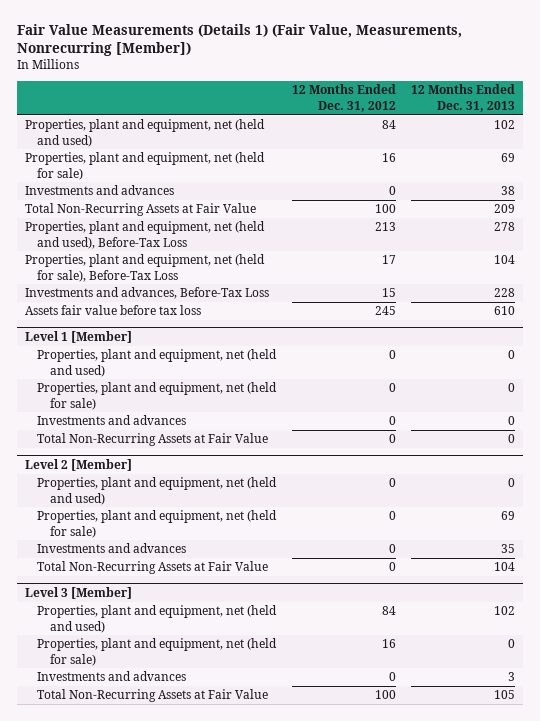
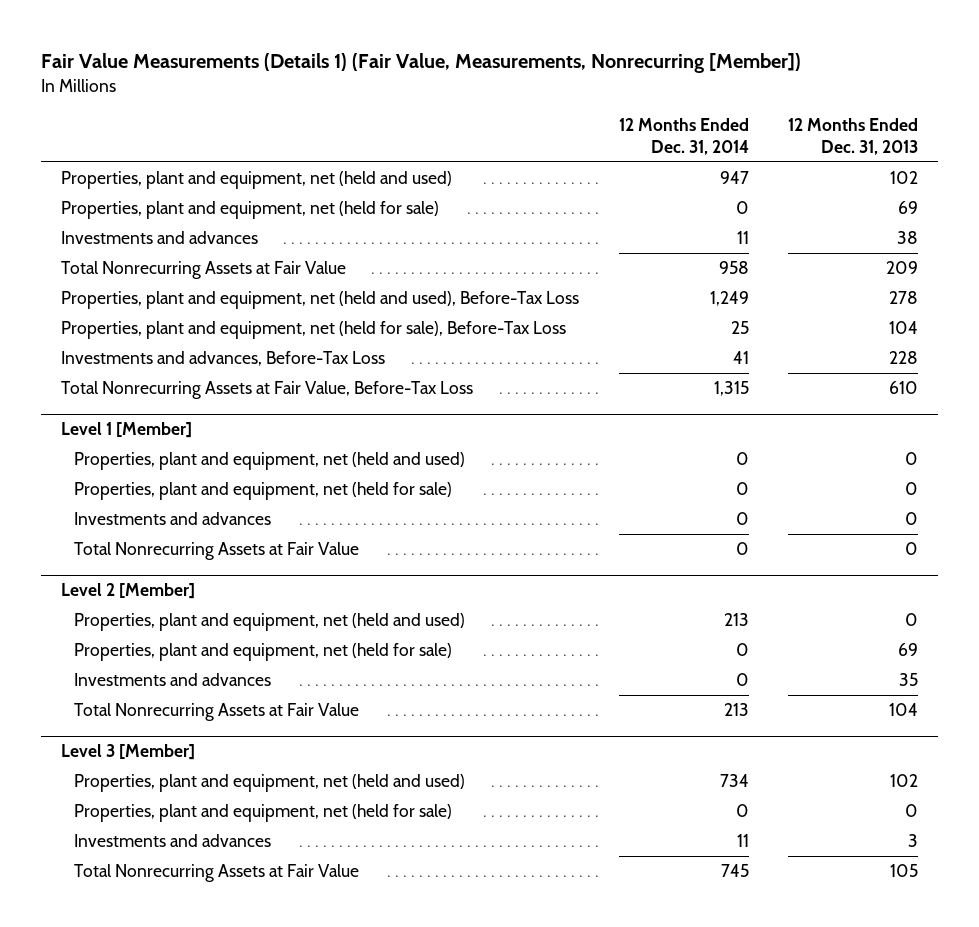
- | 12 Months Ended Dec. 31, 2012 | 12 Months Ended Dec. 31, 2013
+ | 12 Months Ended Dec. 31, 2014 | 12 Months Ended Dec. 31, 2013
- Total Non-Recurring Assets at Fair Value | 100 | 209
+ Total Nonrecurring Assets at Fair Value | 958 | 209
- Assets fair value before tax loss | 245 | 610
+ Total Nonrecurring Assets at Fair Value, Before-Tax Loss | 1,315 | 610
@ Level 1 [Member]
- Total Non-Recurring Assets at Fair Value | 0 | 0
+ Total Nonrecurring Assets at Fair Value | 0 | 0
@ Level 2 [Member]
- Total Non-Recurring Assets at Fair Value | 0 | 104
+ Total Nonrecurring Assets at Fair Value | 213 | 104
@ Level 3 [Member]
- Total Non-Recurring Assets at Fair Value | 100 | 105
+ Total Nonrecurring Assets at Fair Value | 745 | 105

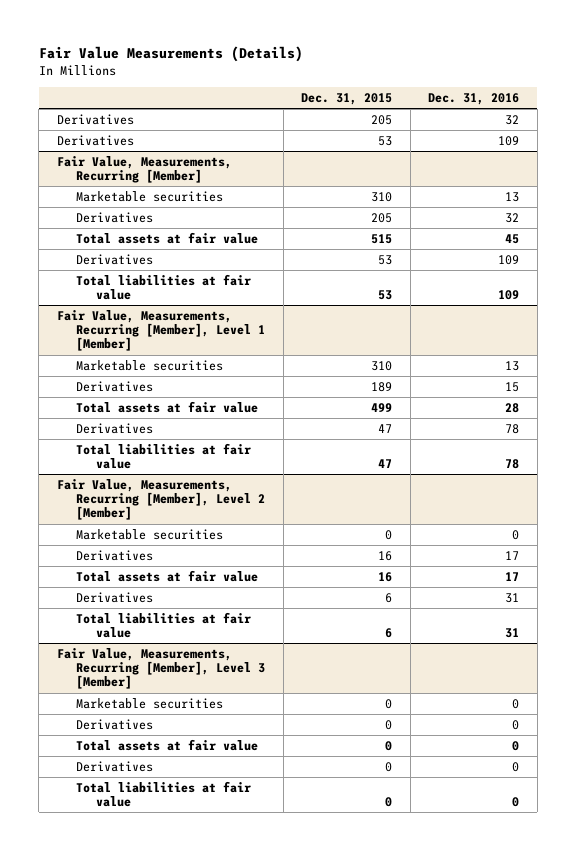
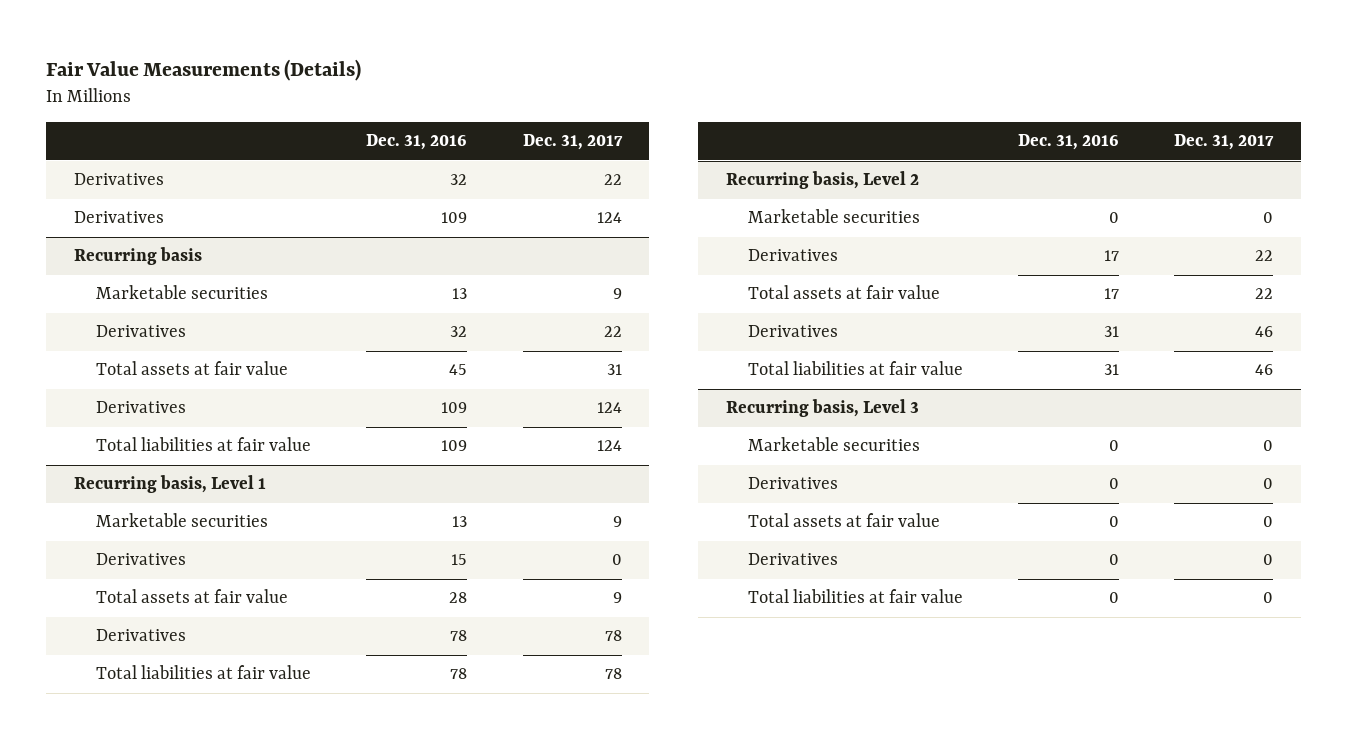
- | Dec. 31, 2015 | Dec. 31, 2016
+ | Dec. 31, 2016 | Dec. 31, 2017
- Fair Value, Measurements, Recurring [Member]
+ Recurring basis
- Fair Value, Measurements, Recurring [Member], Level 1 [Member]
+ Recurring basis, Level 1
- Fair Value, Measurements, Recurring [Member], Level 2 [Member]
+ Recurring basis, Level 2
- Fair Value, Measurements, Recurring [Member], Level 3 [Member]
+ Recurring basis, Level 3

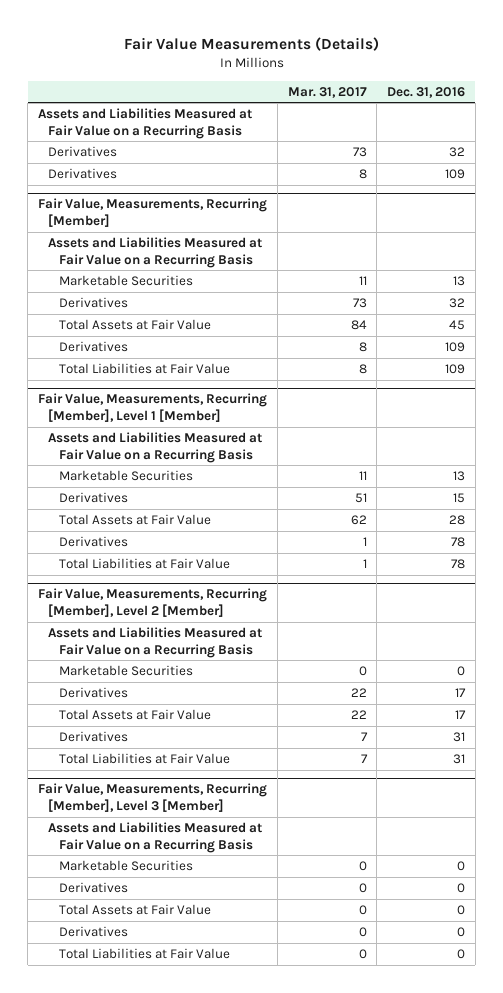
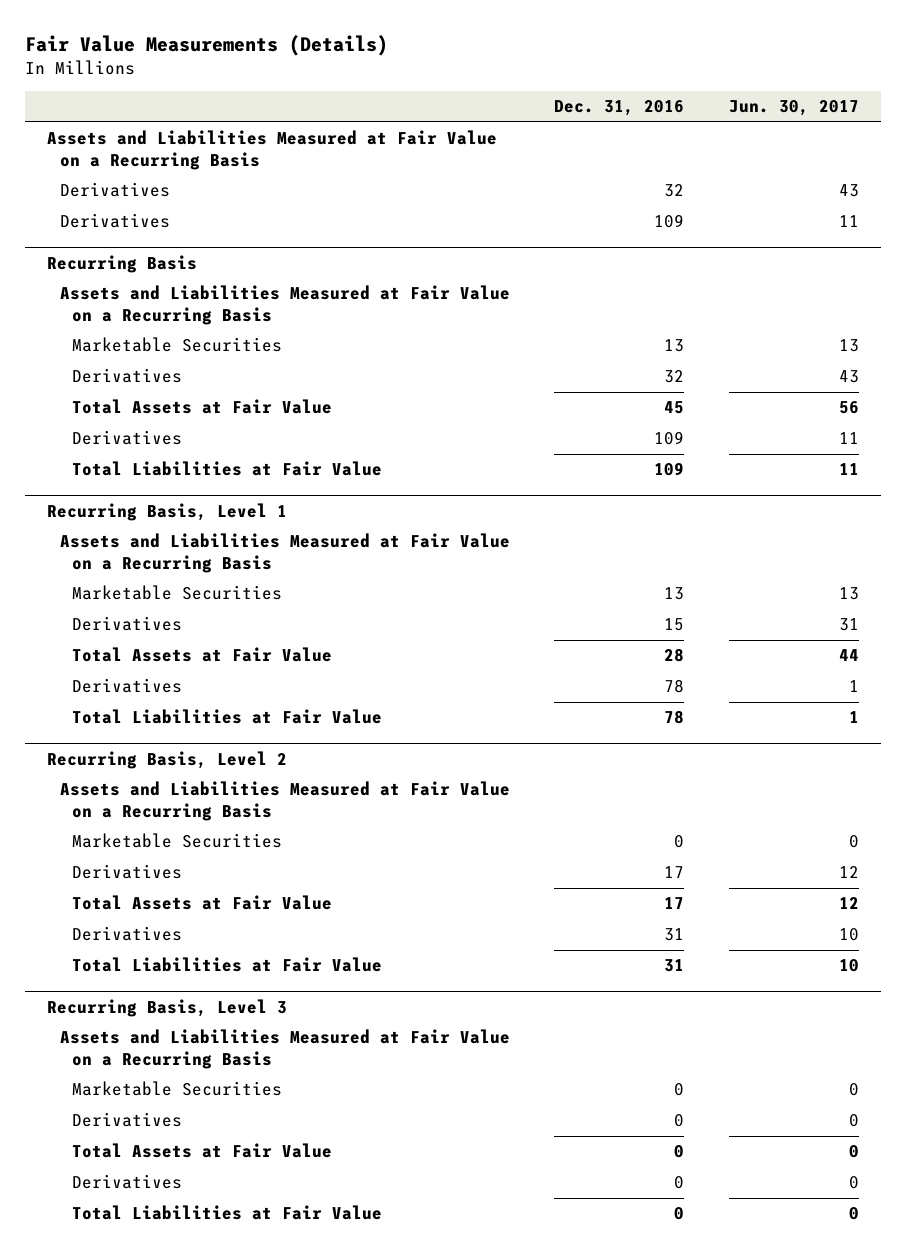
- | Mar. 31, 2017 | Dec. 31, 2016
+ | Dec. 31, 2016 | Jun. 30, 2017
- Fair Value, Measurements, Recurring [Member]
+ Recurring Basis
- Fair Value, Measurements, Recurring [Member], Level 1 [Member]
+ Recurring Basis, Level 1
- Fair Value, Measurements, Recurring [Member], Level 2 [Member]
+ Recurring Basis, Level 2
- Fair Value, Measurements, Recurring [Member], Level 3 [Member]
+ Recurring Basis, Level 3

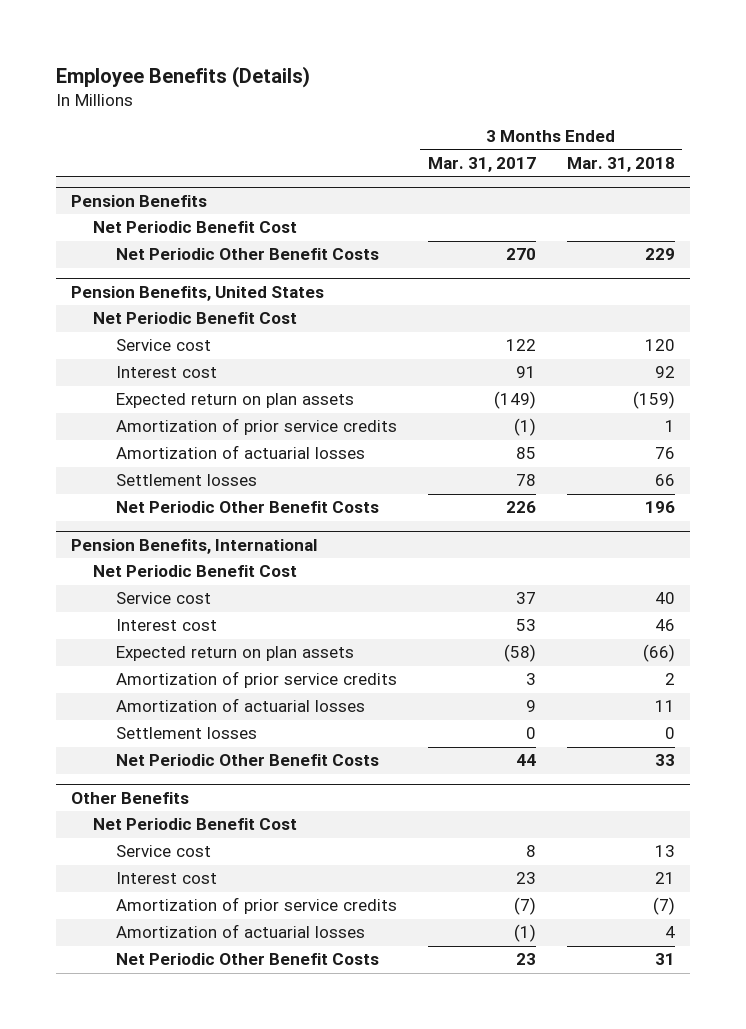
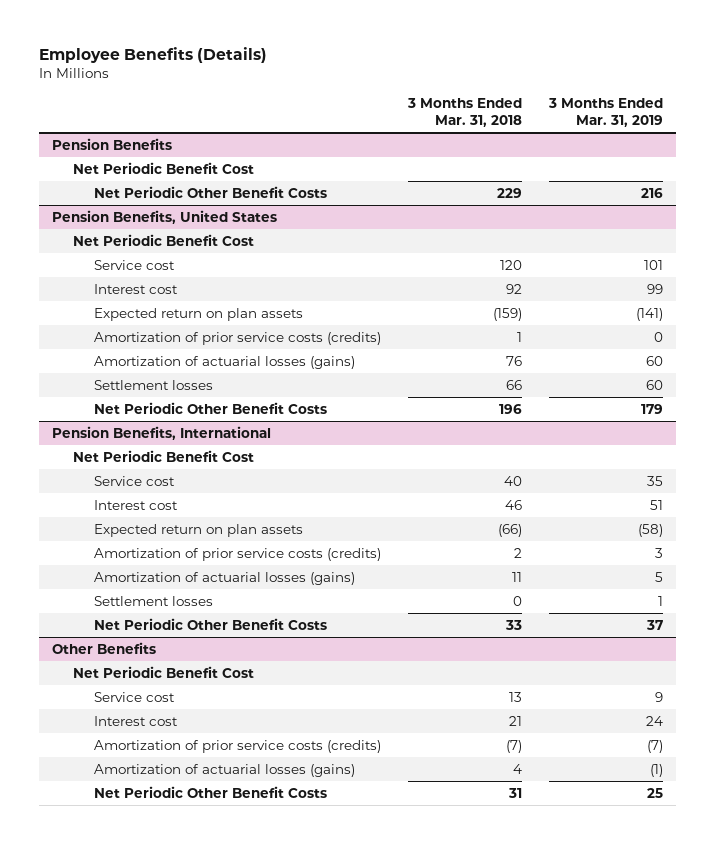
- | 3 Months Ended Mar. 31, 2017 | 3 Months Ended Mar. 31, 2018
+ | 3 Months Ended Mar. 31, 2018 | 3 Months Ended Mar. 31, 2019
@ Pension Benefits, United States
- Amortization of prior service credits | (1) | 1
- Amortization of actuarial losses | 85 | 76
+ Amortization of prior service costs (credits) | 1 | 0
+ Amortization of actuarial losses (gains) | 76 | 60
@ Pension Benefits, International
- Amortization of prior service credits | 3 | 2
- Amortization of actuarial losses | 9 | 11
+ Amortization of prior service costs (credits) | 2 | 3
+ Amortization of actuarial losses (gains) | 11 | 5
@ Other Benefits
- Amortization of prior service credits | (7) | (7)
- Amortization of actuarial losses | (1) | 4
+ Amortization of prior service costs (credits) | (7) | (7)
+ Amortization of actuarial losses (gains) | 4 | (1)

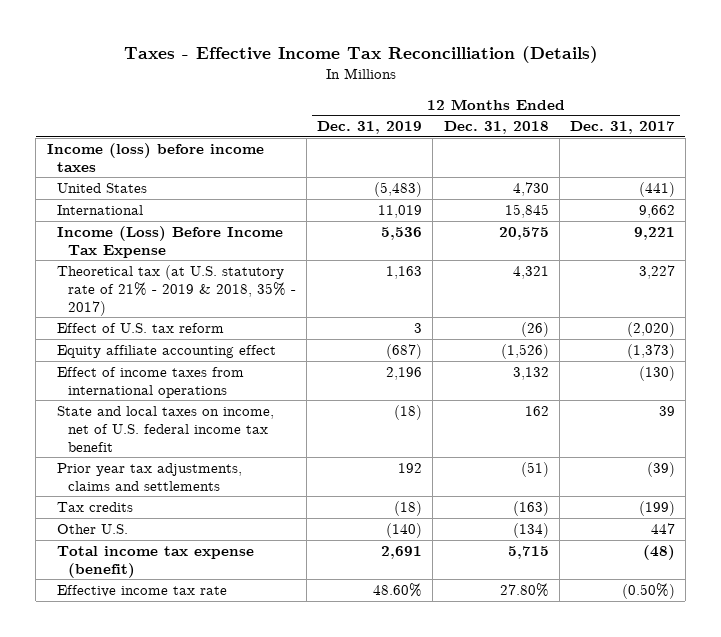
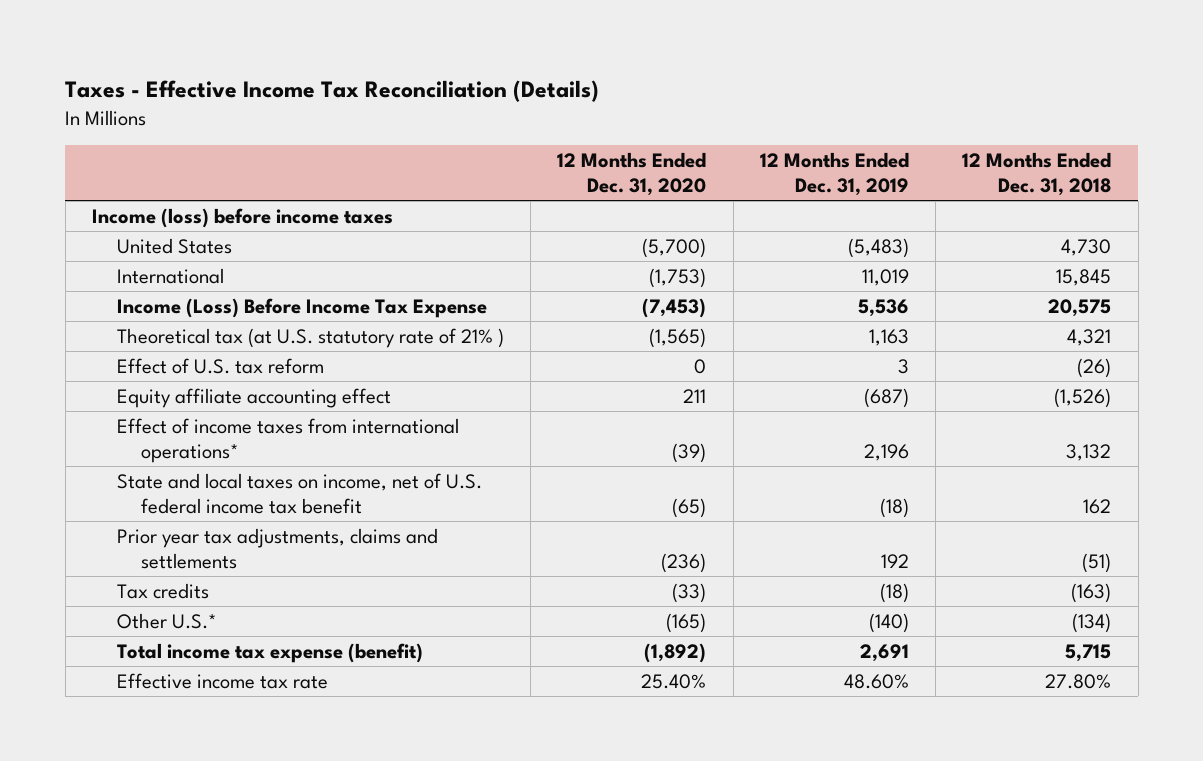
- Taxes - Effective Income Tax Reconcilliation (Details)
+ Taxes - Effective Income Tax Reconciliation (Details)
- | 12 Months Ended Dec. 31, 2019 | 12 Months Ended Dec. 31, 2018 | 12 Months Ended Dec. 31, 2017
+ | 12 Months Ended Dec. 31, 2020 | 12 Months Ended Dec. 31, 2019 | 12 Months Ended Dec. 31, 2018
- Theoretical tax (at U.S. statutory rate of 21% - 2019 & 2018, 35% - 2017) | 1,163 | 4,321 | 3,227
+ Theoretical tax (at U.S. statutory rate of 21% ) | (1,565) | 1,163 | 4,321
- Effect of income taxes from international operations | 2,196 | 3,132 | (130)
+ Effect of income taxes from international operations* | (39) | 2,196 | 3,132
- Other U.S. | (140) | (134) | 447
+ Other U.S.* | (165) | (140) | (134)

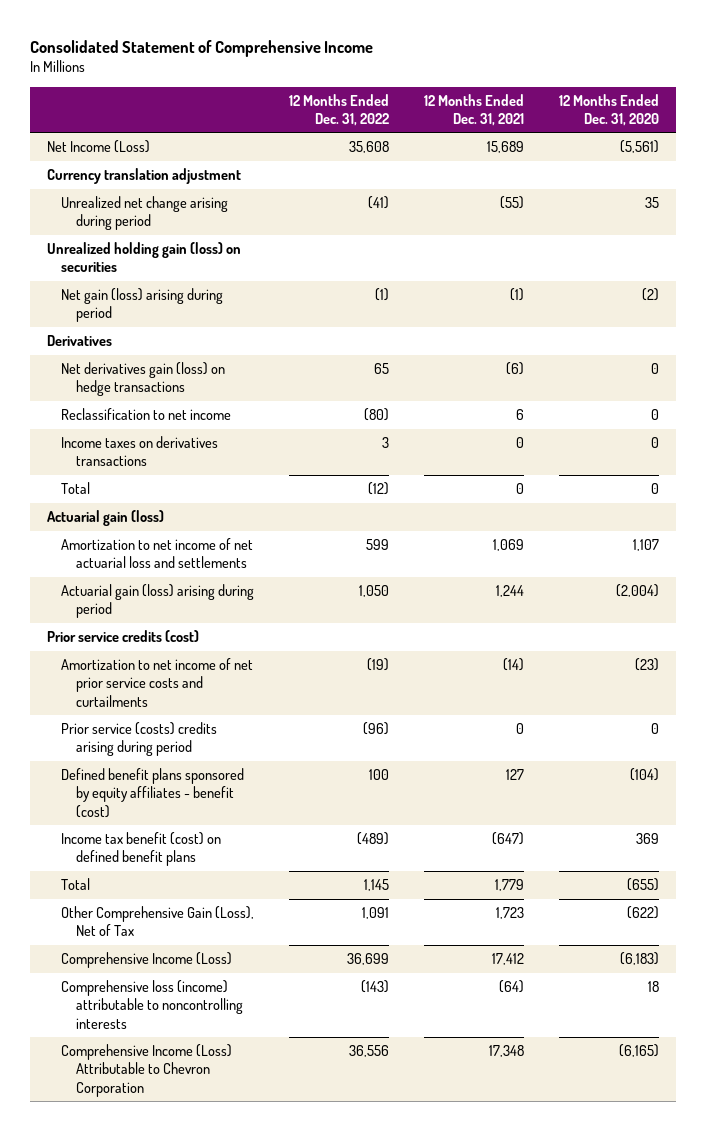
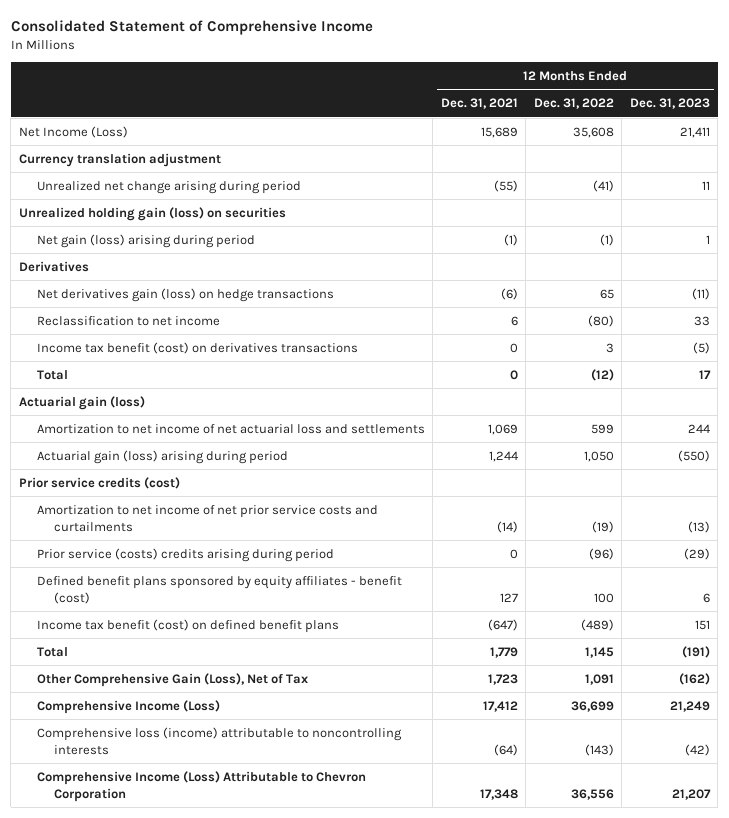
- | 12 Months Ended Dec. 31, 2022 | 12 Months Ended Dec. 31, 2021 | 12 Months Ended Dec. 31, 2020
+ | 12 Months Ended Dec. 31, 2021 | 12 Months Ended Dec. 31, 2022 | 12 Months Ended Dec. 31, 2023
- Income taxes on derivatives transactions | 3 | 0 | 0
+ Income tax benefit (cost) on derivatives transactions | 0 | 3 | (5)

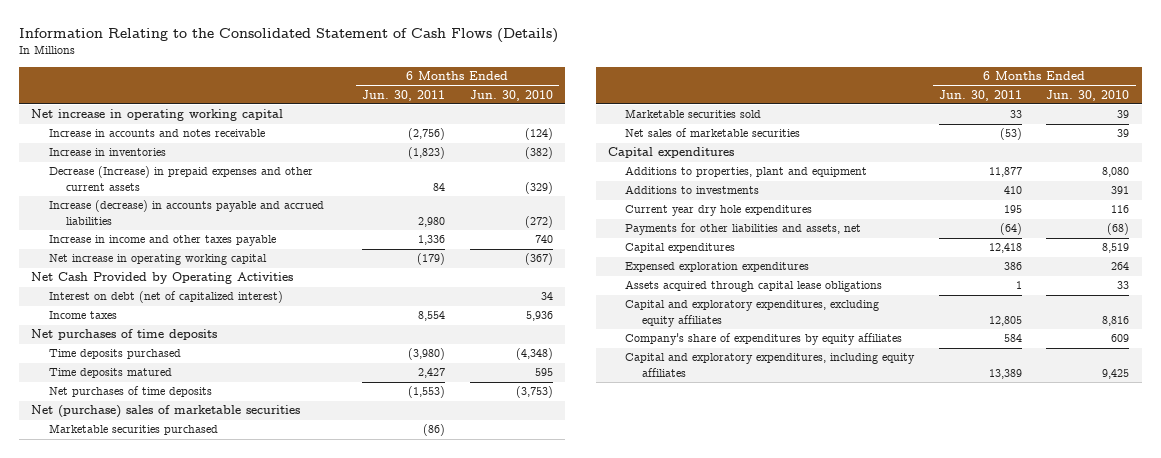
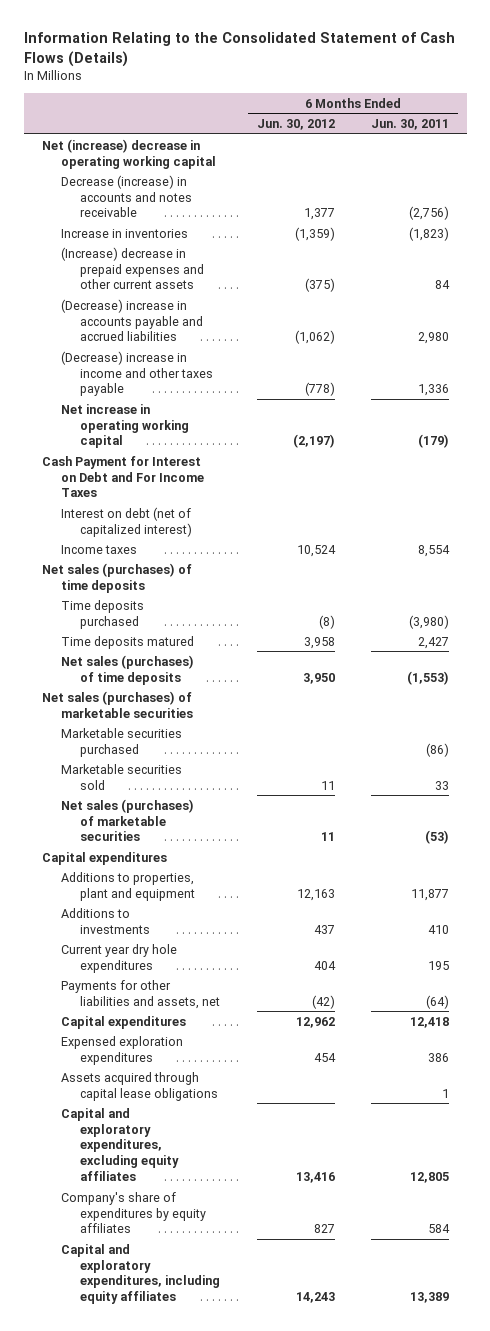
- | 6 Months Ended Jun. 30, 2011 | 6 Months Ended Jun. 30, 2010
+ | 6 Months Ended Jun. 30, 2012 | 6 Months Ended Jun. 30, 2011
- Net increase in operating working capital
- Increase in accounts and notes receivable | (2,756) | (124)
+ Net (increase) decrease in operating working capital
+ Decrease (increase) in accounts and notes receivable | 1,377 | (2,756)
- Decrease (Increase) in prepaid expenses and other current assets | 84 | (329)
- Increase (decrease) in accounts payable and accrued liabilities | 2,980 | (272)
- Increase in income and other taxes payable | 1,336 | 740
+ (Increase) decrease in prepaid expenses and other current assets | (375) | 84
+ (Decrease) increase in accounts payable and accrued liabilities | (1,062) | 2,980
+ (Decrease) increase in income and other taxes payable | (778) | 1,336
- Net Cash Provided by Operating Activities
+ Cash Payment for Interest on Debt and For Income Taxes
- Net purchases of time deposits
+ Net sales (purchases) of time deposits
- Net purchases of time deposits | (1,553) | (3,753)
- Net (purchase) sales of marketable securities
+ Net sales (purchases) of time deposits | 3,950 | (1,553)
+ Net sales (purchases) of marketable securities
- Net sales of marketable securities | (53) | 39
+ Net sales (purchases) of marketable securities | 11 | (53)

